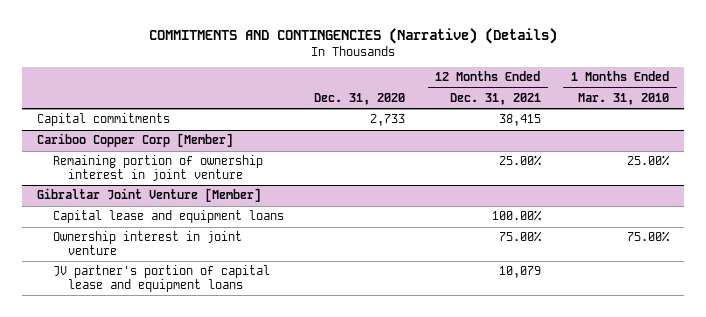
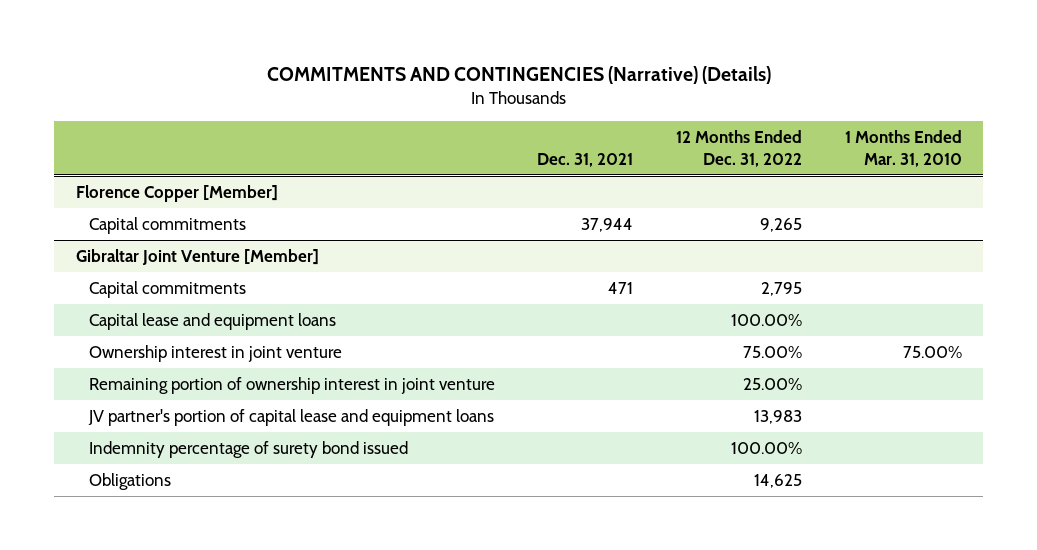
- | Dec. 31, 2020 | 12 Months Ended Dec. 31, 2021 | 1 Months Ended Mar. 31, 2010
+ | Dec. 31, 2021 | 12 Months Ended Dec. 31, 2022 | 1 Months Ended Mar. 31, 2010
- Capital commitments | 2,733 | 38,415 |
- Cariboo Copper Corp [Member]
- Remaining portion of ownership interest in joint venture | | 25.00% | 25.00%
+ Florence Copper [Member]
+ Capital commitments | 37,944 | 9,265 |
@ Gibraltar Joint Venture [Member]
+ Capital commitments | 471 | 2,795 |
+ Remaining portion of ownership interest in joint venture | | 25.00% |
+ Indemnity percentage of surety bond issued | | 100.00% |
+ Obligations | | 14,625 |

